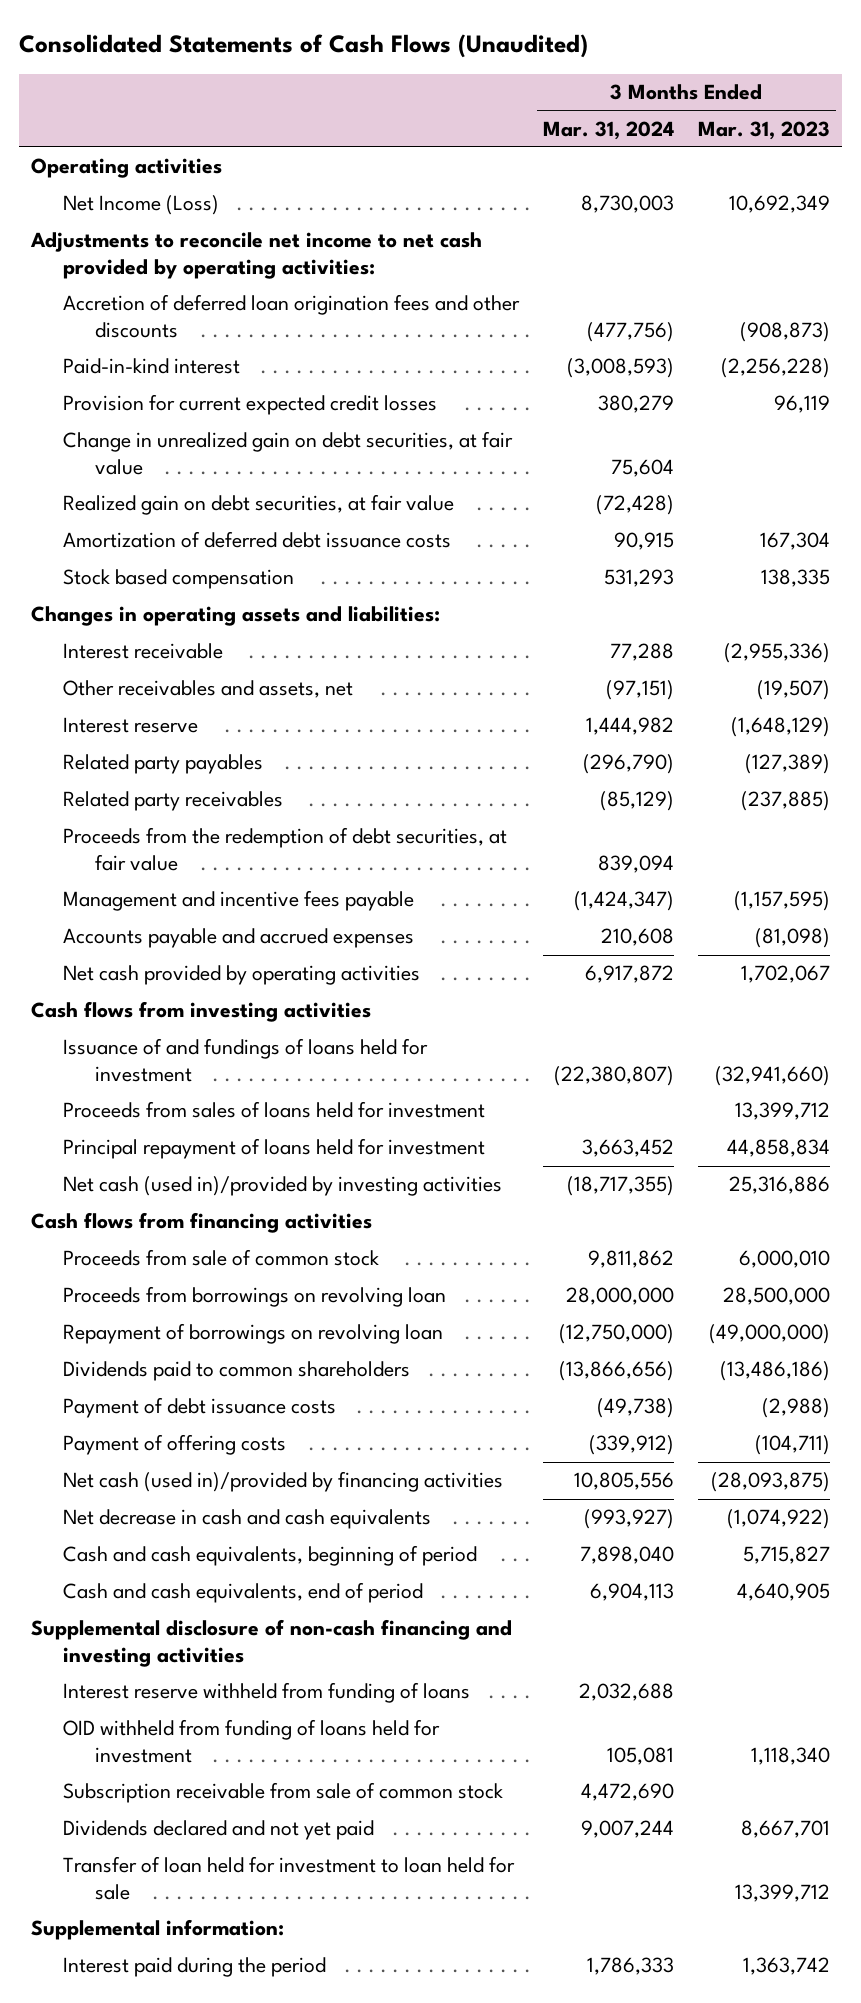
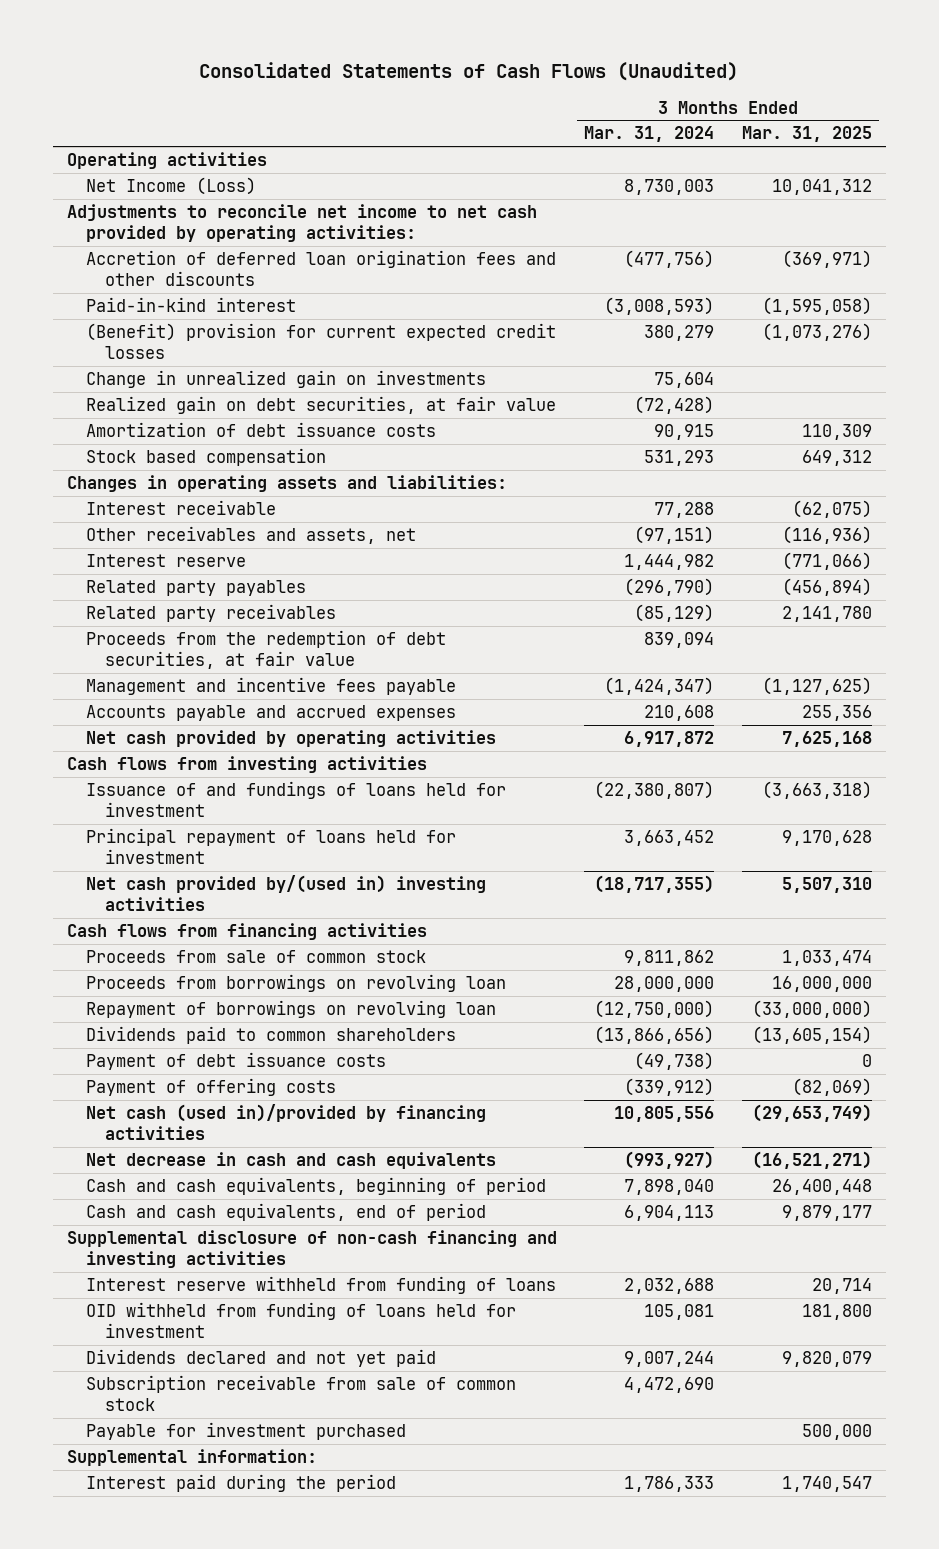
- | 3 Months Ended Mar. 31, 2024 | 3 Months Ended Mar. 31, 2023
+ | 3 Months Ended Mar. 31, 2024 | 3 Months Ended Mar. 31, 2025
- Provision for current expected credit losses | 380,279 | 96,119
- Change in unrealized gain on debt securities, at fair value | 75,604 |
+ (Benefit) provision for current expected credit losses | 380,279 | (1,073,276)
+ Change in unrealized gain on investments | 75,604 |
- Amortization of deferred debt issuance costs | 90,915 | 167,304
+ Amortization of debt issuance costs | 90,915 | 110,309
- Proceeds from sales of loans held for investment | | 13,399,712
- Net cash (used in)/provided by investing activities | (18,717,355) | 25,316,886
+ Net cash provided by/(used in) investing activities | (18,717,355) | 5,507,310
- Transfer of loan held for investment to loan held for sale | | 13,399,712
moved down: Subscription receivable from sale of common stock | 4,472,690 |
+ Payable for investment purchased | | 500,000

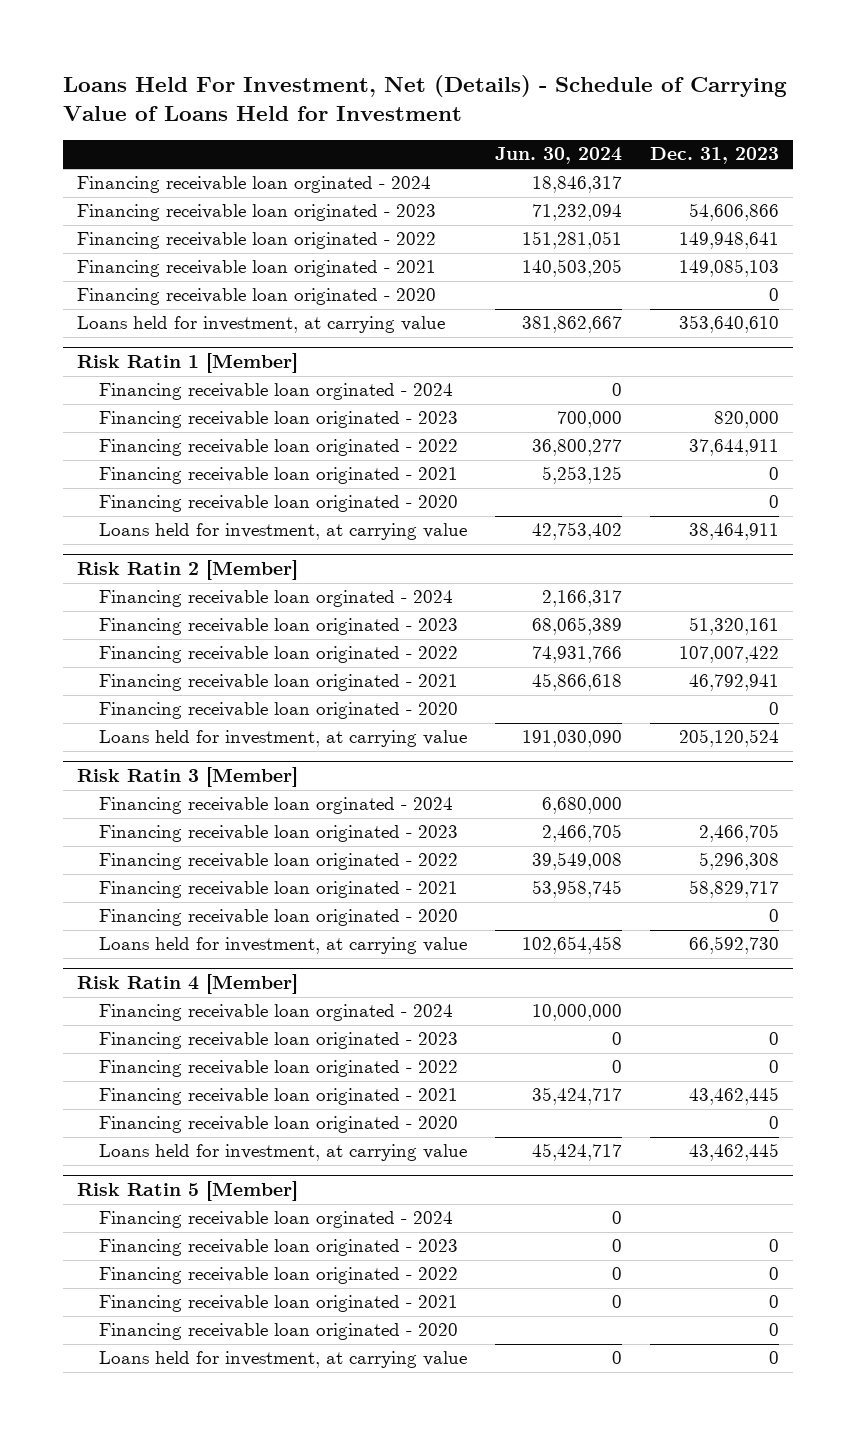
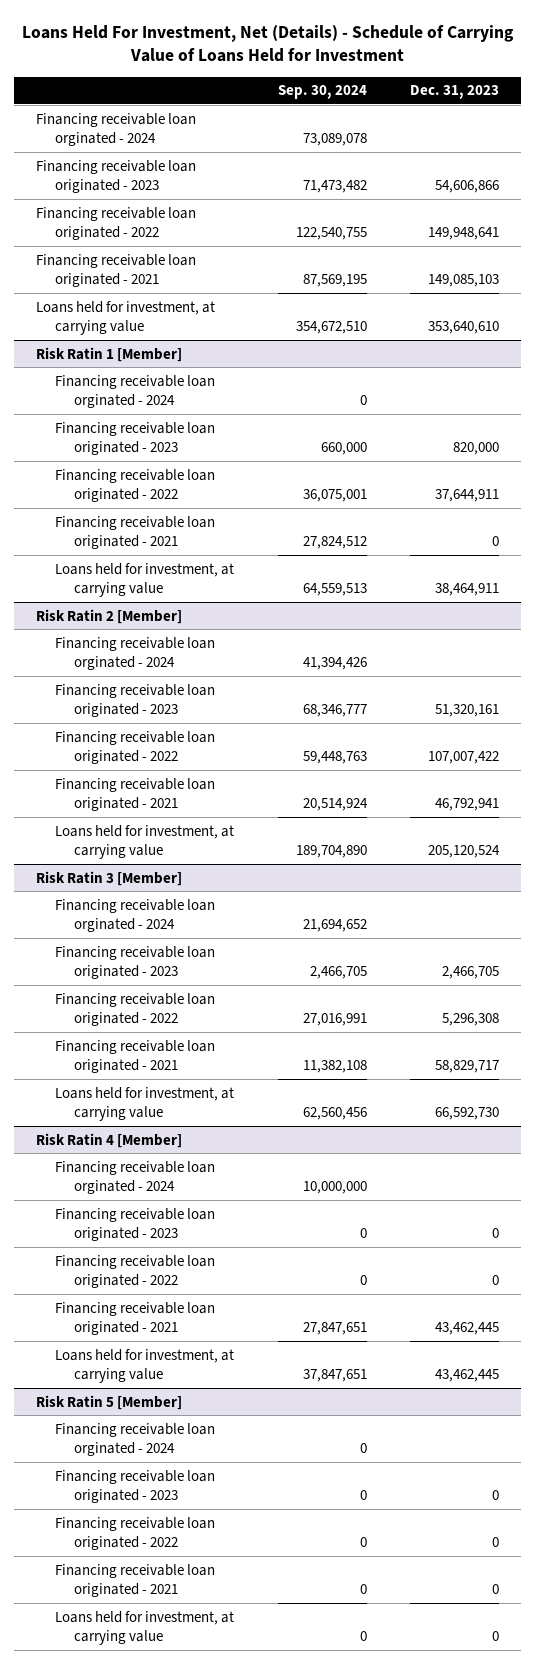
- | Jun. 30, 2024 | Dec. 31, 2023
+ | Sep. 30, 2024 | Dec. 31, 2023
- Financing receivable loan originated - 2020 | | 0
@ Risk Ratin 1 [Member]
- Financing receivable loan originated - 2020 | | 0
@ Risk Ratin 2 [Member]
- Financing receivable loan originated - 2020 | | 0
@ Risk Ratin 3 [Member]
- Financing receivable loan originated - 2020 | | 0
@ Risk Ratin 4 [Member]
- Financing receivable loan originated - 2020 | | 0
@ Risk Ratin 5 [Member]
- Financing receivable loan originated - 2020 | | 0

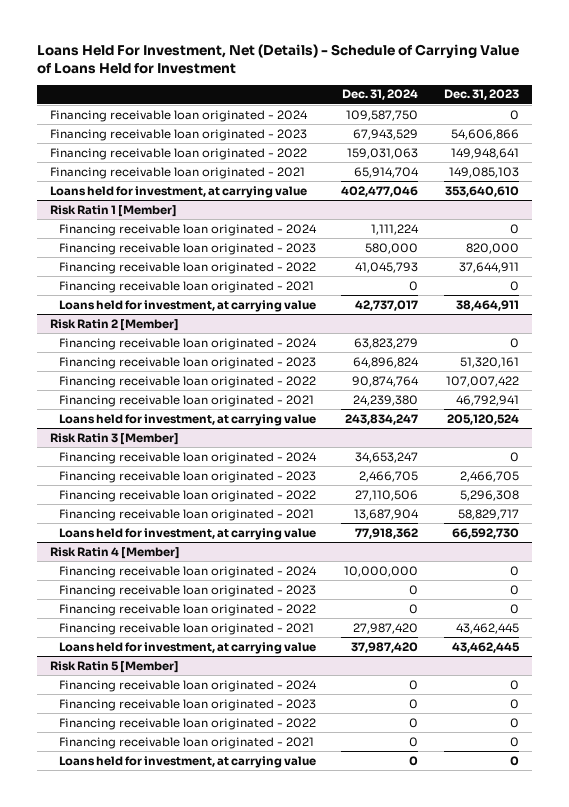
- | Sep. 30, 2024 | Dec. 31, 2023
+ | Dec. 31, 2024 | Dec. 31, 2023
- Financing receivable loan orginated - 2024 | 73,089,078 |
+ Financing receivable loan originated - 2024 | 109,587,750 | 0
@ Risk Ratin 1 [Member]
- Financing receivable loan orginated - 2024 | 0 |
+ Financing receivable loan originated - 2024 | 1,111,224 | 0
@ Risk Ratin 2 [Member]
- Financing receivable loan orginated - 2024 | 41,394,426 |
+ Financing receivable loan originated - 2024 | 63,823,279 | 0
@ Risk Ratin 3 [Member]
- Financing receivable loan orginated - 2024 | 21,694,652 |
+ Financing receivable loan originated - 2024 | 34,653,247 | 0
@ Risk Ratin 4 [Member]
- Financing receivable loan orginated - 2024 | 10,000,000 |
+ Financing receivable loan originated - 2024 | 10,000,000 | 0
@ Risk Ratin 5 [Member]
- Financing receivable loan orginated - 2024 | 0 |
+ Financing receivable loan originated - 2024 | 0 | 0

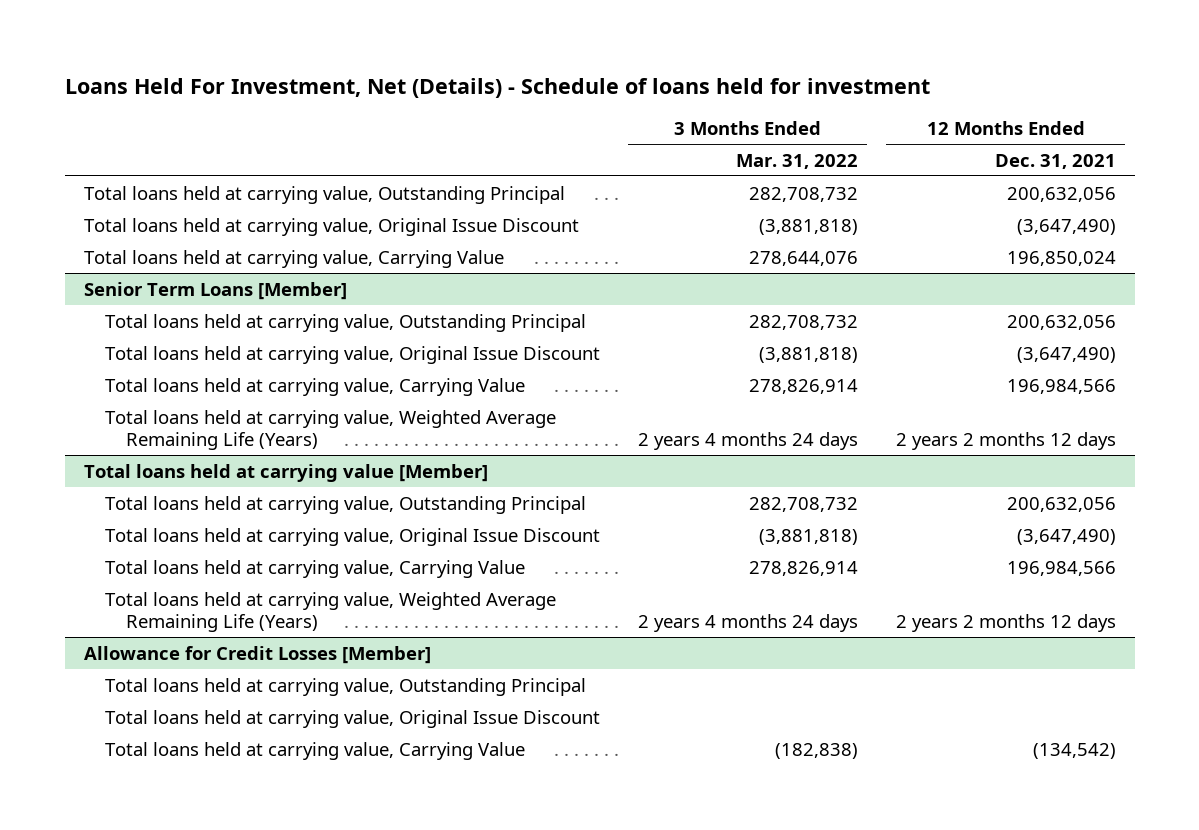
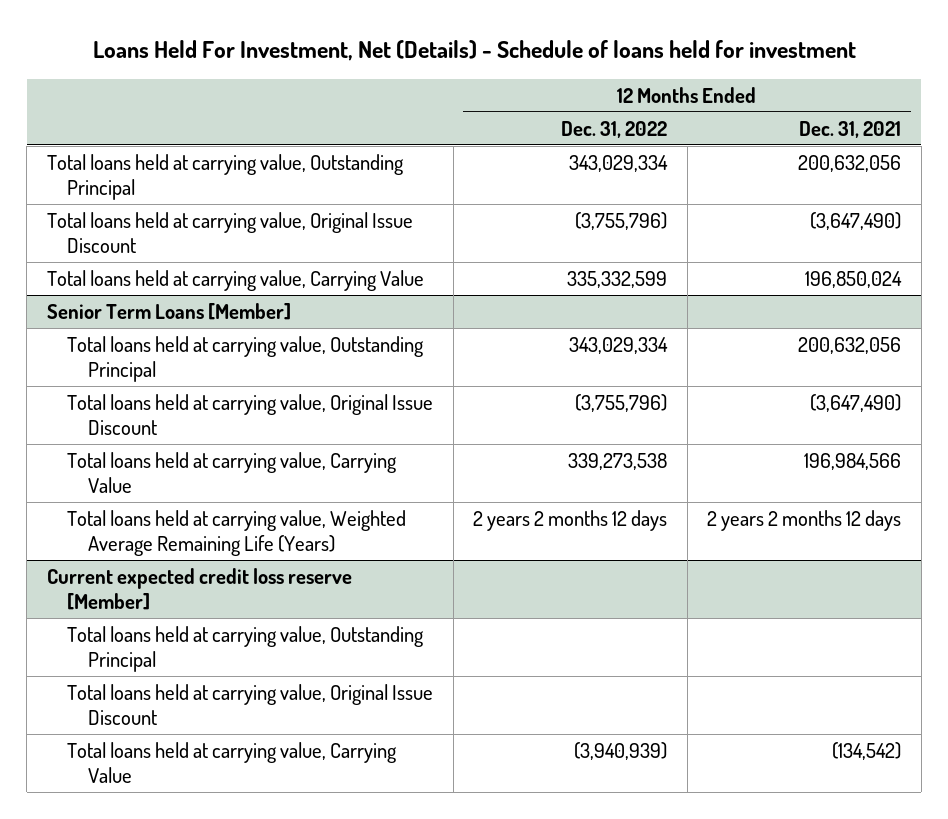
- | 3 Months Ended Mar. 31, 2022 | 12 Months Ended Dec. 31, 2021
+ | 12 Months Ended Dec. 31, 2022 | 12 Months Ended Dec. 31, 2021
- Total loans held at carrying value [Member]
- Total loans held at carrying value, Outstanding Principal | 282,708,732 | 200,632,056
- Total loans held at carrying value, Original Issue Discount | (3,881,818) | (3,647,490)
- Total loans held at carrying value, Carrying Value | 278,826,914 | 196,984,566
- Total loans held at carrying value, Weighted Average Remaining Life (Years) | 2 years 4 months 24 days | 2 years 2 months 12 days
- Allowance for Credit Losses [Member]
+ Current expected credit loss reserve [Member]

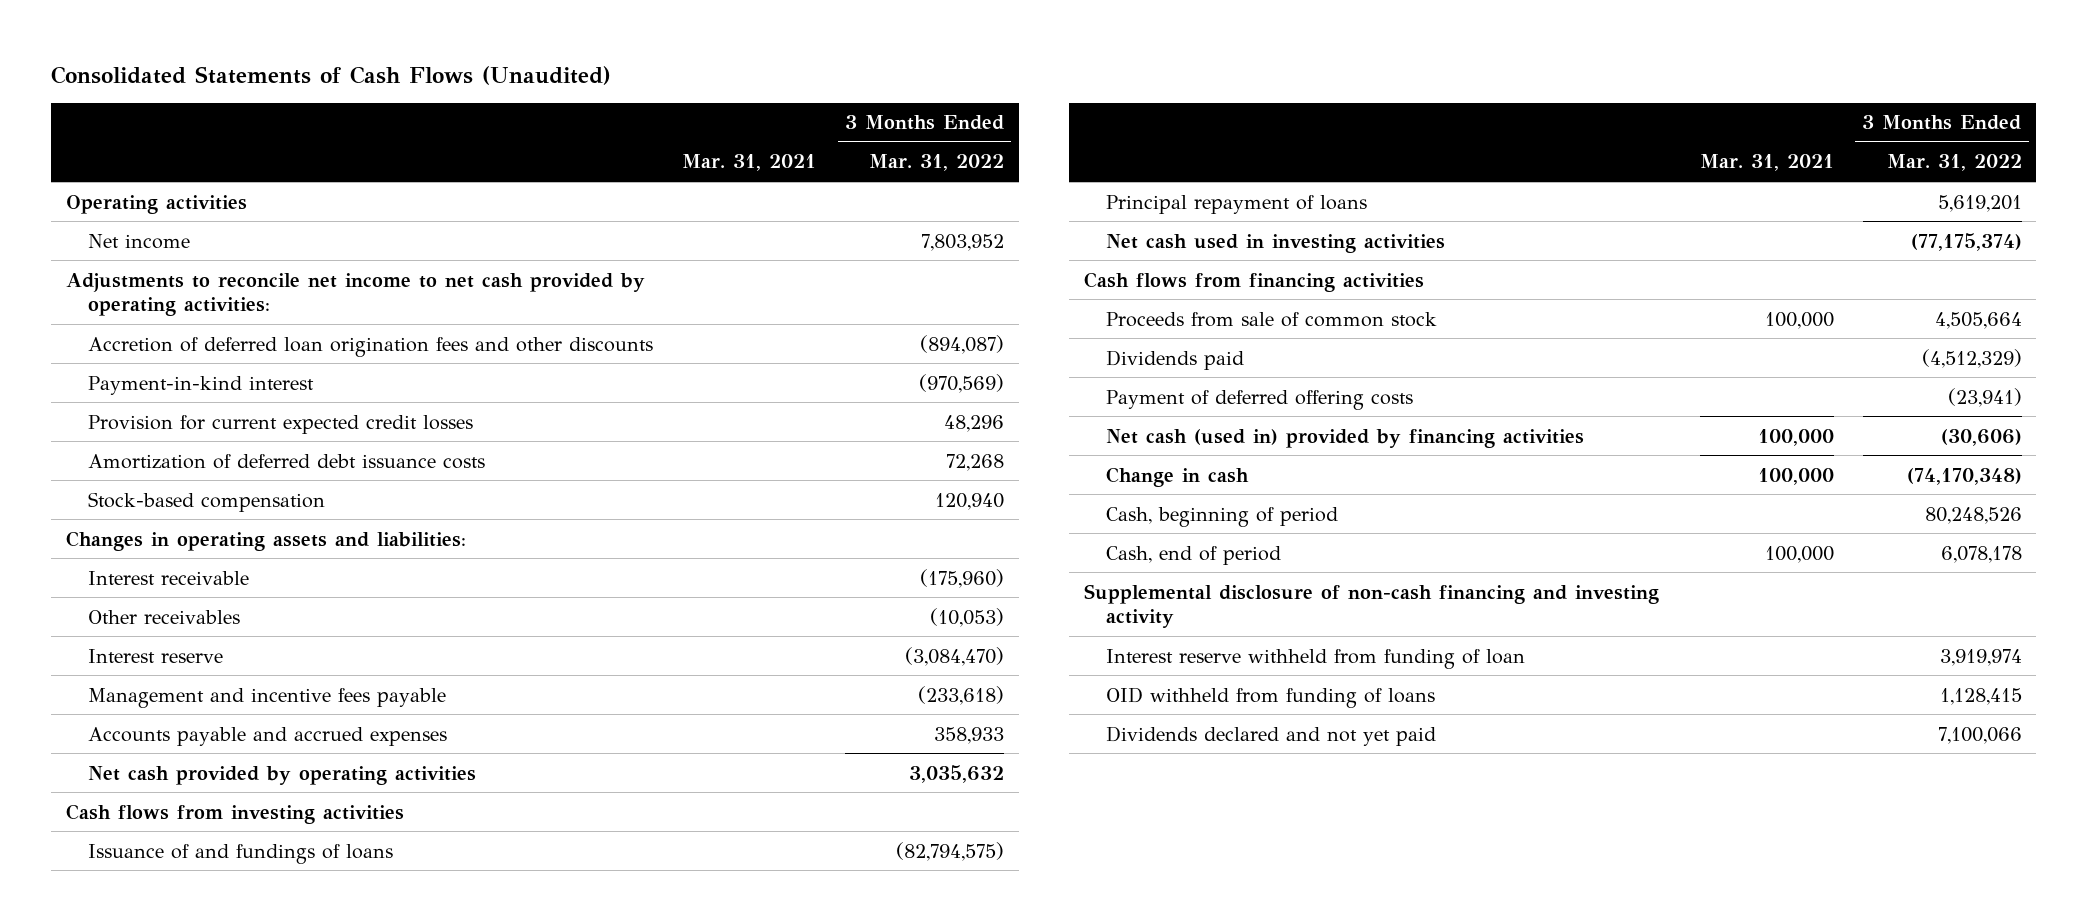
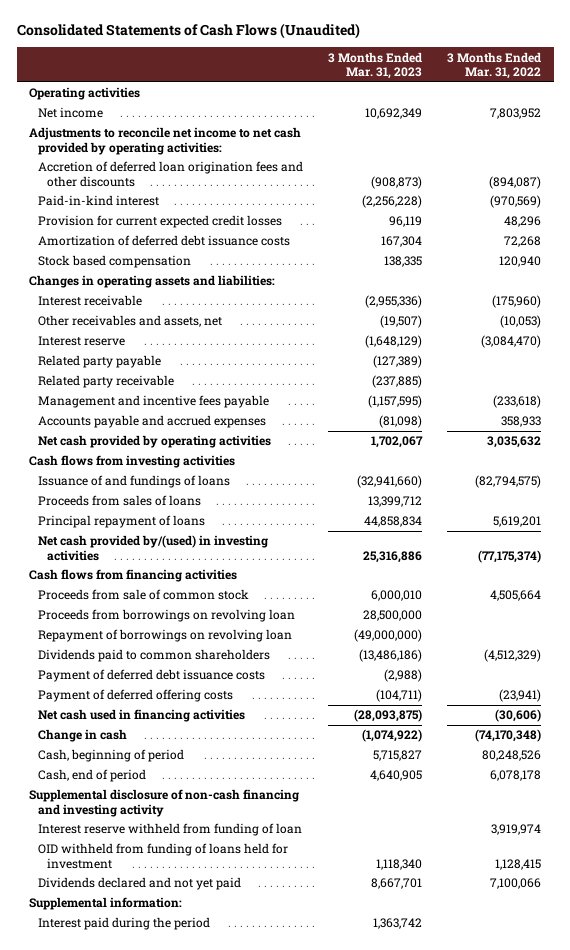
- | Mar. 31, 2021 | 3 Months Ended Mar. 31, 2022
+ | 3 Months Ended Mar. 31, 2023 | 3 Months Ended Mar. 31, 2022
- Payment-in-kind interest | | (970,569)
+ Paid-in-kind interest | (2,256,228) | (970,569)
- Stock-based compensation | | 120,940
+ Stock based compensation | 138,335 | 120,940
- Other receivables | | (10,053)
+ Other receivables and assets, net | (19,507) | (10,053)
+ Related party payable | (127,389) |
+ Related party receivable | (237,885) |
+ Proceeds from sales of loans | 13,399,712 |
- Net cash used in investing activities | | (77,175,374)
+ Net cash provided by/(used) in investing activities | 25,316,886 | (77,175,374)
- Dividends paid | | (4,512,329)
+ Proceeds from borrowings on revolving loan | 28,500,000 |
+ Repayment of borrowings on revolving loan | (49,000,000) |
+ Dividends paid to common shareholders | (13,486,186) | (4,512,329)
+ Payment of deferred debt issuance costs | (2,988) |
- Net cash (used in) provided by financing activities | 100,000 | (30,606)
+ Net cash used in financing activities | (28,093,875) | (30,606)
- OID withheld from funding of loans | | 1,128,415
+ OID withheld from funding of loans held for investment | 1,118,340 | 1,128,415
+ Supplemental information:
+ Interest paid during the period | 1,363,742 |

